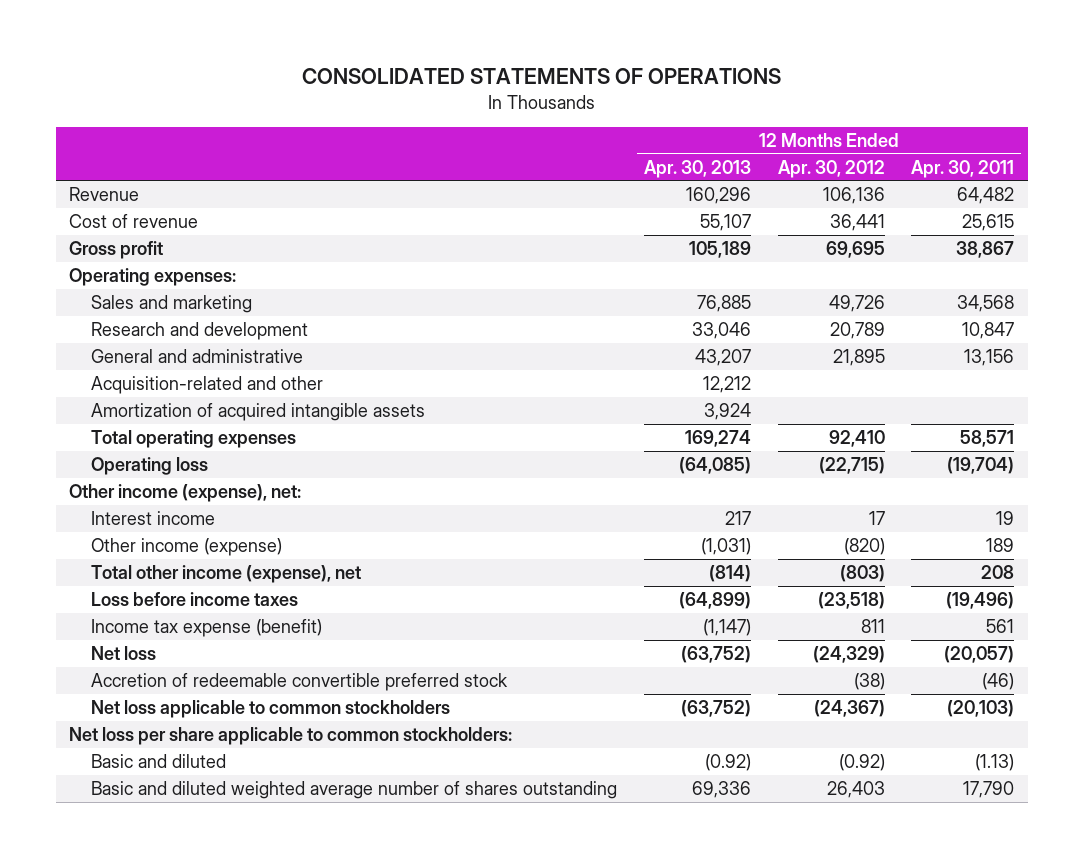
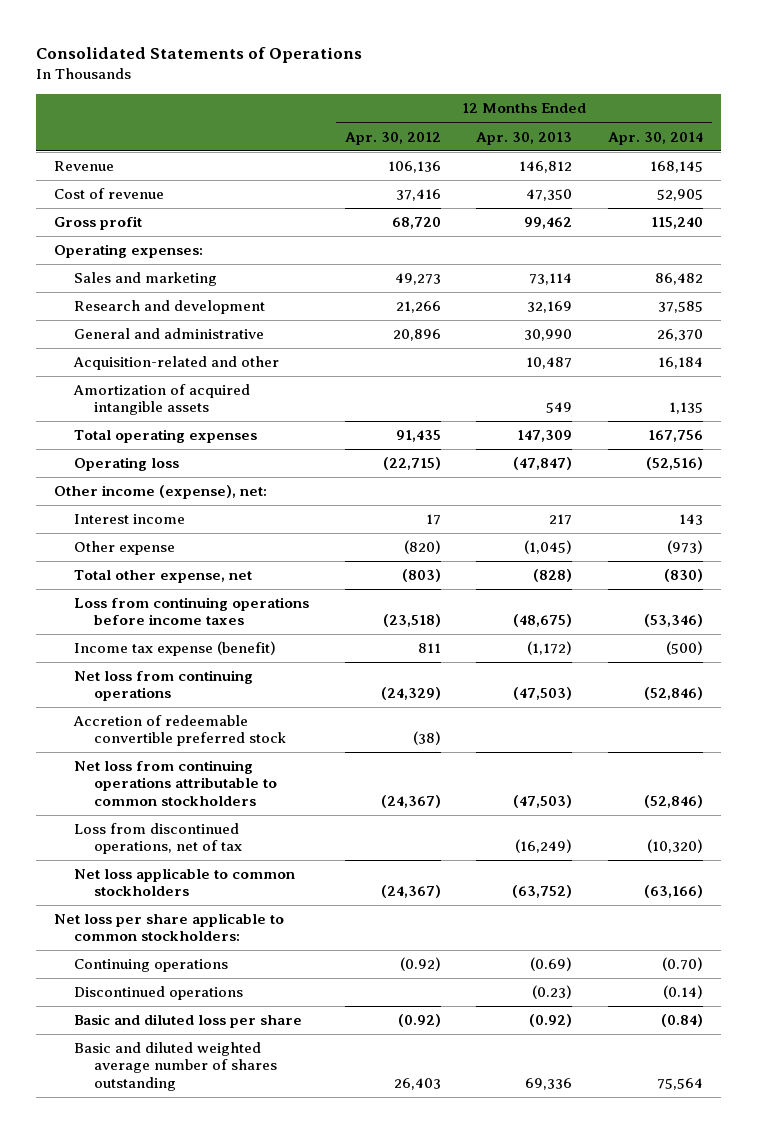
- CONSOLIDATED STATEMENTS OF OPERATIONS
+ Consolidated Statements of Operations
- | 12 Months Ended Apr. 30, 2013 | 12 Months Ended Apr. 30, 2012 | 12 Months Ended Apr. 30, 2011
+ | 12 Months Ended Apr. 30, 2012 | 12 Months Ended Apr. 30, 2013 | 12 Months Ended Apr. 30, 2014
- Revenue | 160,296 | 106,136 | 64,482
- Cost of revenue | 55,107 | 36,441 | 25,615
- Gross profit | 105,189 | 69,695 | 38,867
+ Revenue | 106,136 | 146,812 | 168,145
+ Cost of revenue | 37,416 | 47,350 | 52,905
+ Gross profit | 68,720 | 99,462 | 115,240
- Sales and marketing | 76,885 | 49,726 | 34,568
- Research and development | 33,046 | 20,789 | 10,847
- General and administrative | 43,207 | 21,895 | 13,156
- Acquisition-related and other | 12,212 | |
- Amortization of acquired intangible assets | 3,924 | |
- Total operating expenses | 169,274 | 92,410 | 58,571
- Operating loss | (64,085) | (22,715) | (19,704)
+ Sales and marketing | 49,273 | 73,114 | 86,482
+ Research and development | 21,266 | 32,169 | 37,585
+ General and administrative | 20,896 | 30,990 | 26,370
+ Acquisition-related and other | | 10,487 | 16,184
+ Amortization of acquired intangible assets | | 549 | 1,135
+ Total operating expenses | 91,435 | 147,309 | 167,756
+ Operating loss | (22,715) | (47,847) | (52,516)
- Other income (expense) | (1,031) | (820) | 189
- Total other income (expense), net | (814) | (803) | 208
- Loss before income taxes | (64,899) | (23,518) | (19,496)
- Income tax expense (benefit) | (1,147) | 811 | 561
- Net loss | (63,752) | (24,329) | (20,057)
+ Other expense | (820) | (1,045) | (973)
+ Total other expense, net | (803) | (828) | (830)
+ Loss from continuing operations before income taxes | (23,518) | (48,675) | (53,346)
+ Income tax expense (benefit) | 811 | (1,172) | (500)
+ Net loss from continuing operations | (24,329) | (47,503) | (52,846)
+ Net loss from continuing operations attributable to common stockholders | (24,367) | (47,503) | (52,846)
+ Loss from discontinued operations, net of tax | | (16,249) | (10,320)
- Basic and diluted | (0.92) | (0.92) | (1.13)
+ Continuing operations | (0.92) | (0.69) | (0.70)
+ Discontinued operations | | (0.23) | (0.14)
+ Basic and diluted loss per share | (0.92) | (0.92) | (0.84)

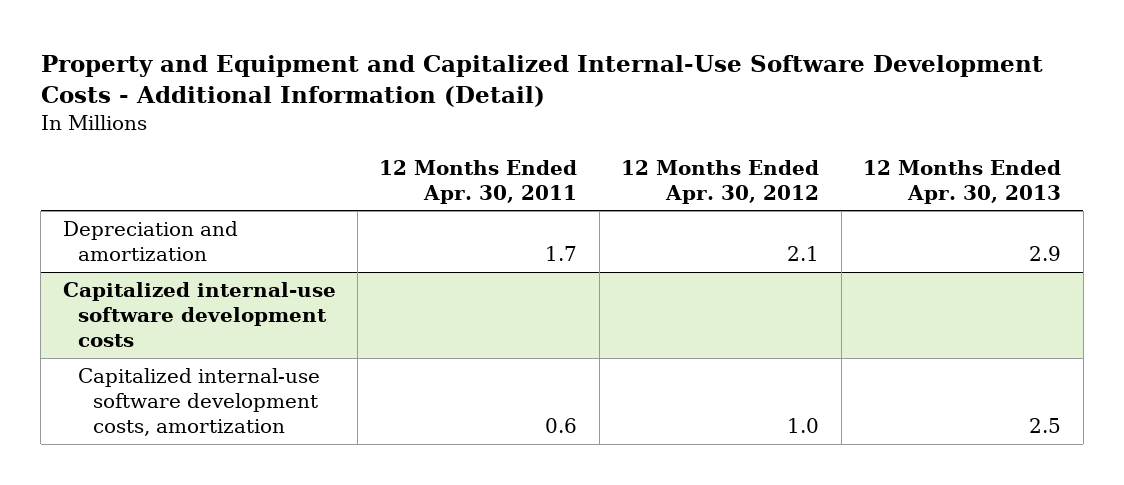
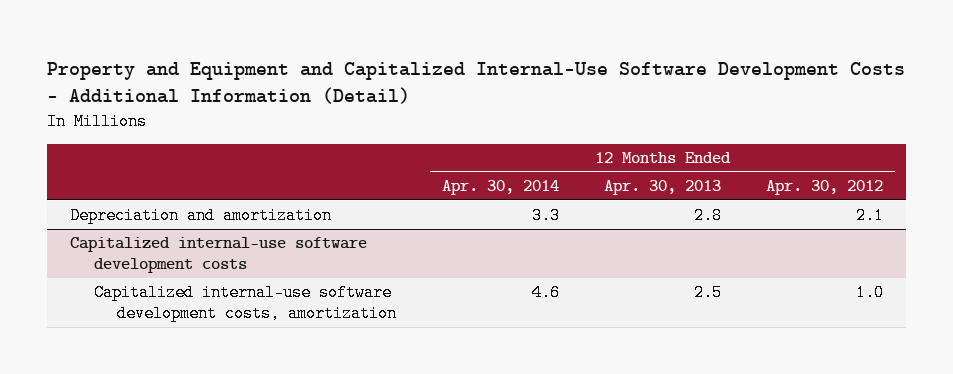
- | 12 Months Ended Apr. 30, 2011 | 12 Months Ended Apr. 30, 2012 | 12 Months Ended Apr. 30, 2013
+ | 12 Months Ended Apr. 30, 2014 | 12 Months Ended Apr. 30, 2013 | 12 Months Ended Apr. 30, 2012
- Depreciation and amortization | 1.7 | 2.1 | 2.9
+ Depreciation and amortization | 3.3 | 2.8 | 2.1

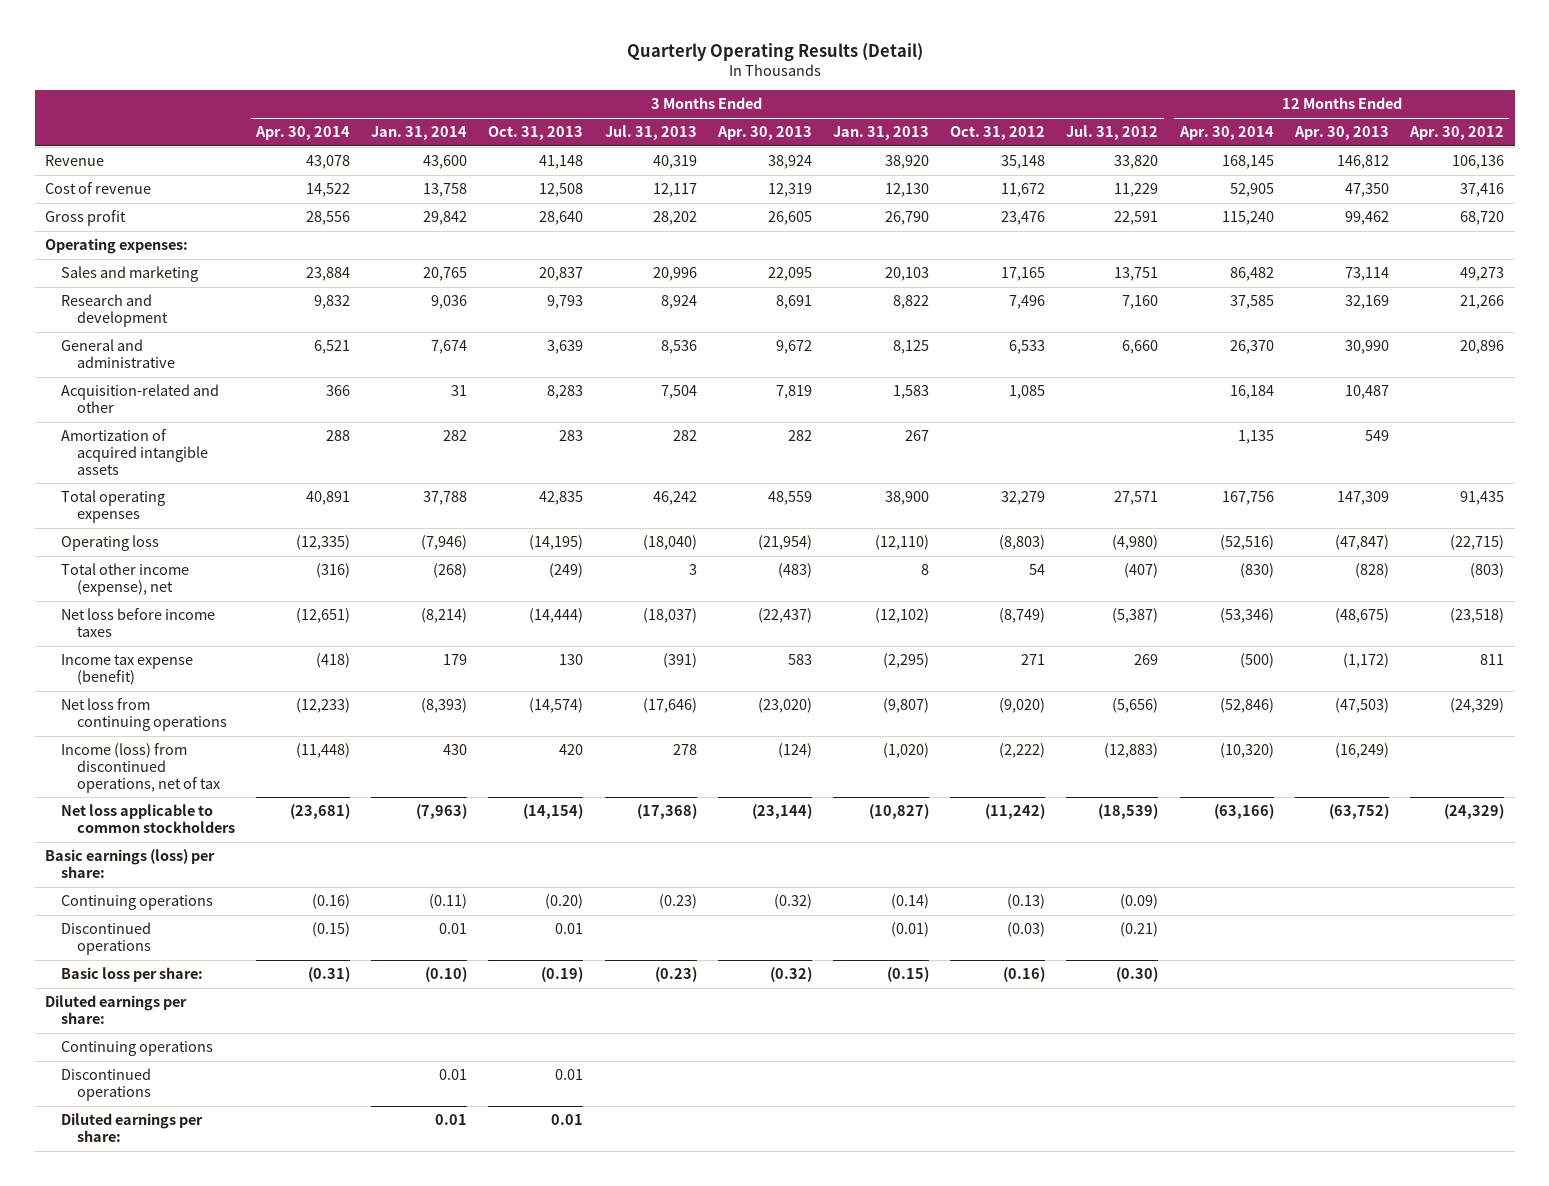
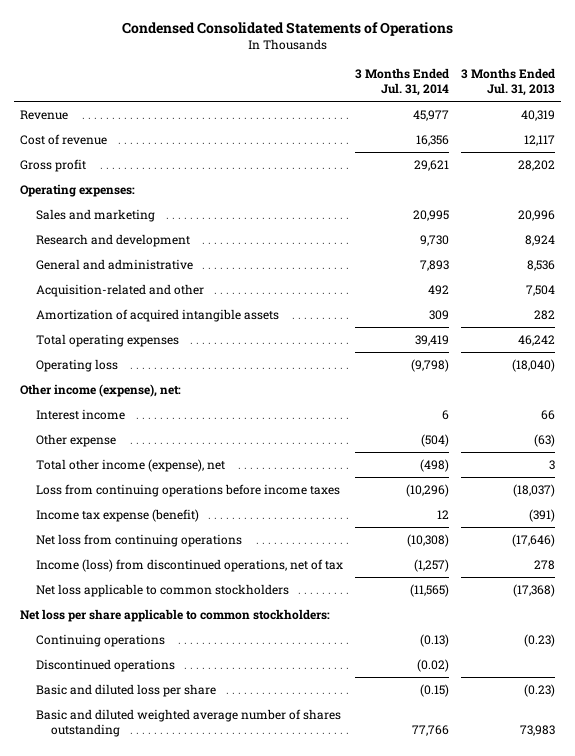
- Quarterly Operating Results (Detail)
+ Condensed Consolidated Statements of Operations
- | 3 Months Ended Apr. 30, 2014 | 3 Months Ended Jan. 31, 2014 | 3 Months Ended Oct. 31, 2013 | 3 Months Ended Jul. 31, 2013 | 3 Months Ended Apr. 30, 2013 | 3 Months Ended Jan. 31, 2013 | 3 Months Ended Oct. 31, 2012 | 3 Months Ended Jul. 31, 2012 | 12 Months Ended Apr. 30, 2014 | 12 Months Ended Apr. 30, 2013 | 12 Months Ended Apr. 30, 2012
+ | 3 Months Ended Jul. 31, 2014 | 3 Months Ended Jul. 31, 2013
+ Other income (expense), net:
+ Interest income | 6 | 66
+ Other expense | (504) | (63)
- Net loss before income taxes | (12,651) | (8,214) | (14,444) | (18,037) | (22,437) | (12,102) | (8,749) | (5,387) | (53,346) | (48,675) | (23,518)
+ Loss from continuing operations before income taxes | (10,296) | (18,037)
- Basic earnings (loss) per share:
+ Net loss per share applicable to common stockholders:
- Basic loss per share: | (0.31) | (0.10) | (0.19) | (0.23) | (0.32) | (0.15) | (0.16) | (0.30) | | |
- Diluted earnings per share:
- Continuing operations
- Discontinued operations | | 0.01 | 0.01 | | | | | | | |
- Diluted earnings per share: | | 0.01 | 0.01 | | | | | | | |
+ Basic and diluted loss per share | (0.15) | (0.23)
+ Basic and diluted weighted average number of shares outstanding | 77,766 | 73,983

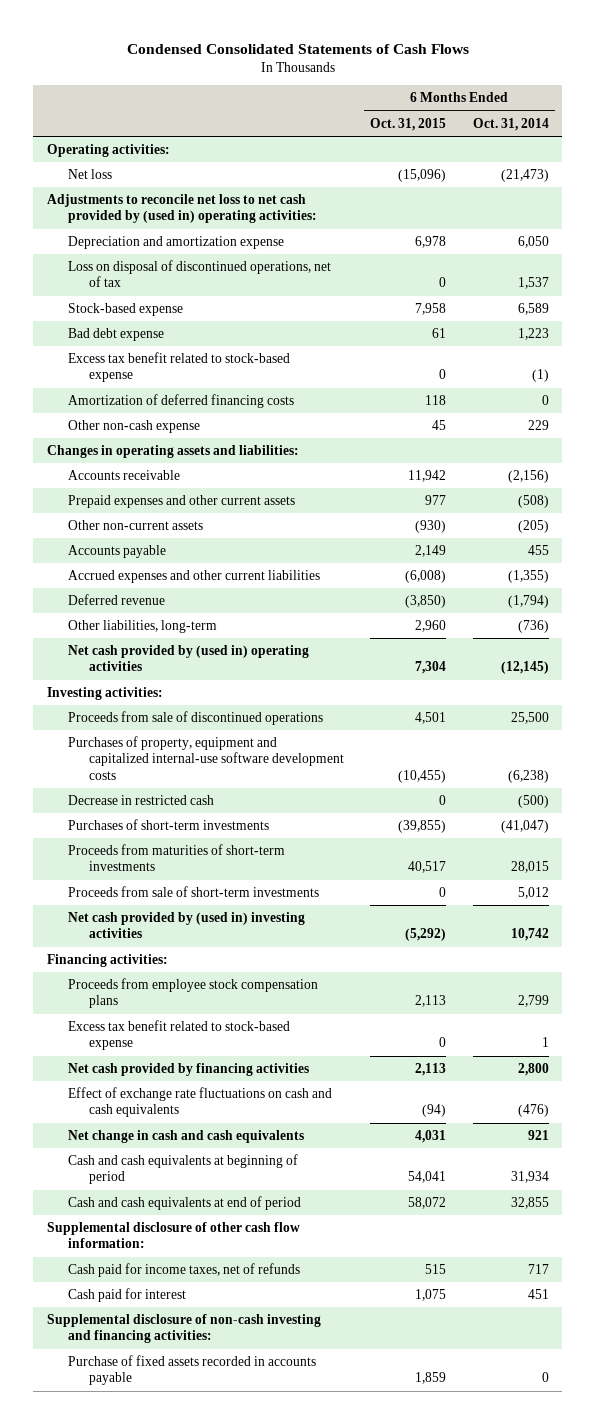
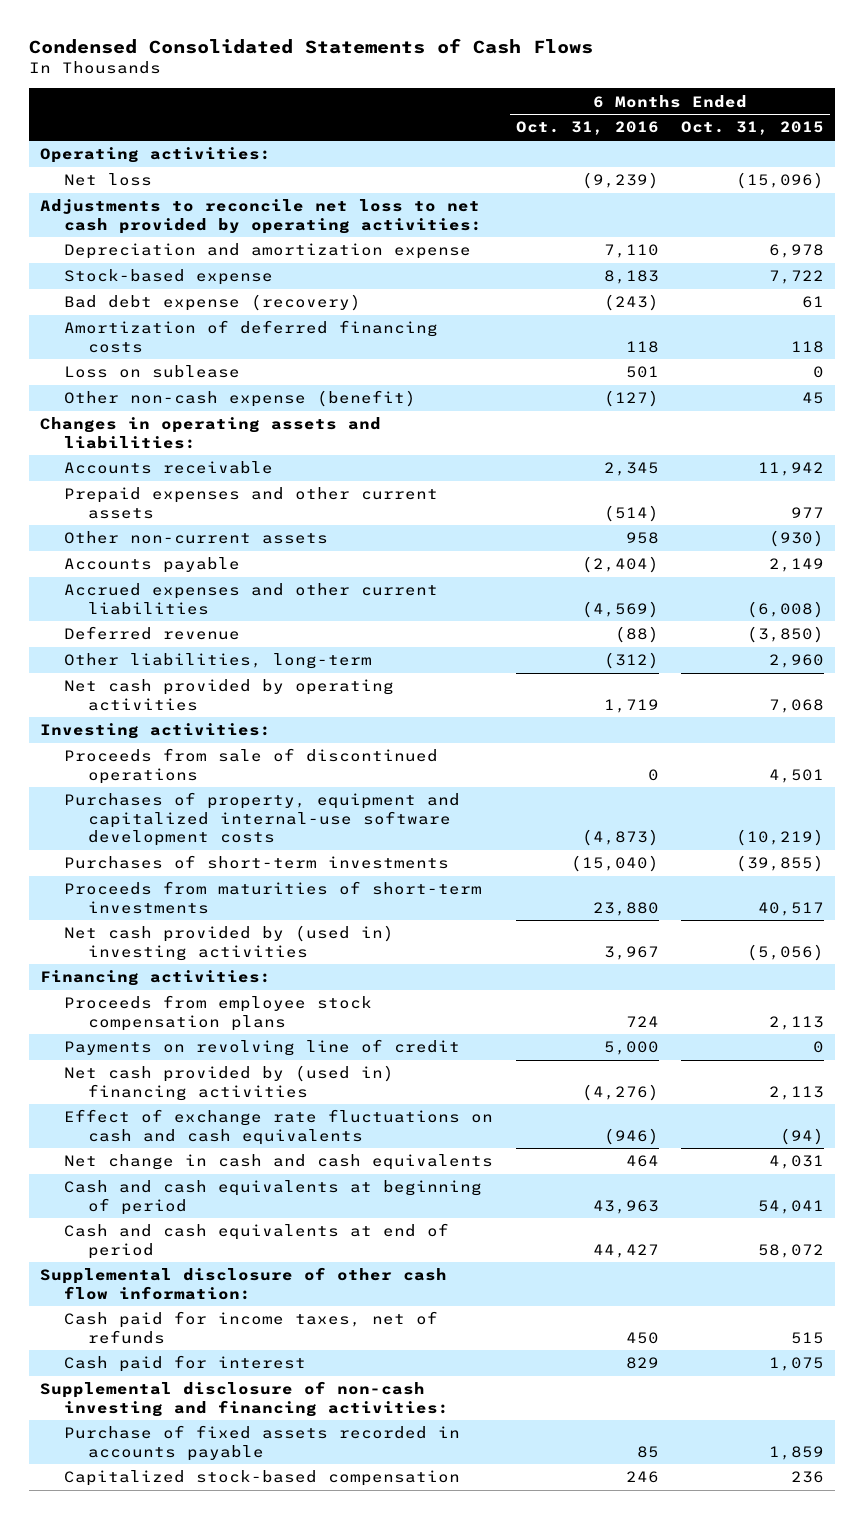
- | 6 Months Ended Oct. 31, 2015 | 6 Months Ended Oct. 31, 2014
+ | 6 Months Ended Oct. 31, 2016 | 6 Months Ended Oct. 31, 2015
- Adjustments to reconcile net loss to net cash provided by (used in) operating activities:
+ Adjustments to reconcile net loss to net cash provided by operating activities:
- Loss on disposal of discontinued operations, net of tax | 0 | 1,537
- Stock-based expense | 7,958 | 6,589
- Bad debt expense | 61 | 1,223
- Excess tax benefit related to stock-based expense | 0 | (1)
+ Stock-based expense | 8,183 | 7,722
+ Bad debt expense (recovery) | (243) | 61
- Other non-cash expense | 45 | 229
+ Loss on sublease | 501 | 0
+ Other non-cash expense (benefit) | (127) | 45
- Net cash provided by (used in) operating activities | 7,304 | (12,145)
+ Net cash provided by operating activities | 1,719 | 7,068
- Purchases of property, equipment and capitalized internal-use software development costs | (10,455) | (6,238)
- Decrease in restricted cash | 0 | (500)
+ Purchases of property, equipment and capitalized internal-use software development costs | (4,873) | (10,219)
- Proceeds from sale of short-term investments | 0 | 5,012
- Net cash provided by (used in) investing activities | (5,292) | 10,742
+ Net cash provided by (used in) investing activities | 3,967 | (5,056)
- Excess tax benefit related to stock-based expense | 0 | 1
- Net cash provided by financing activities | 2,113 | 2,800
+ Payments on revolving line of credit | 5,000 | 0
+ Net cash provided by (used in) financing activities | (4,276) | 2,113
+ Capitalized stock-based compensation | 246 | 236

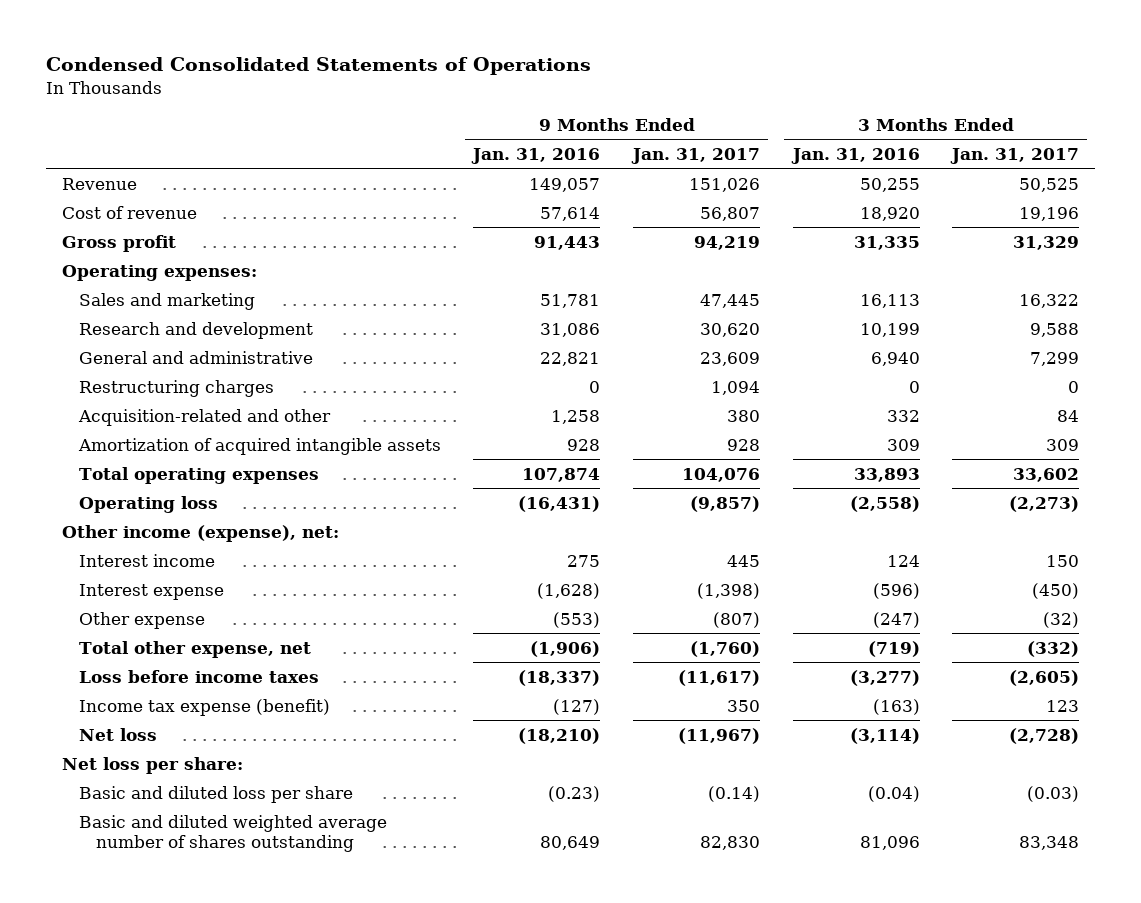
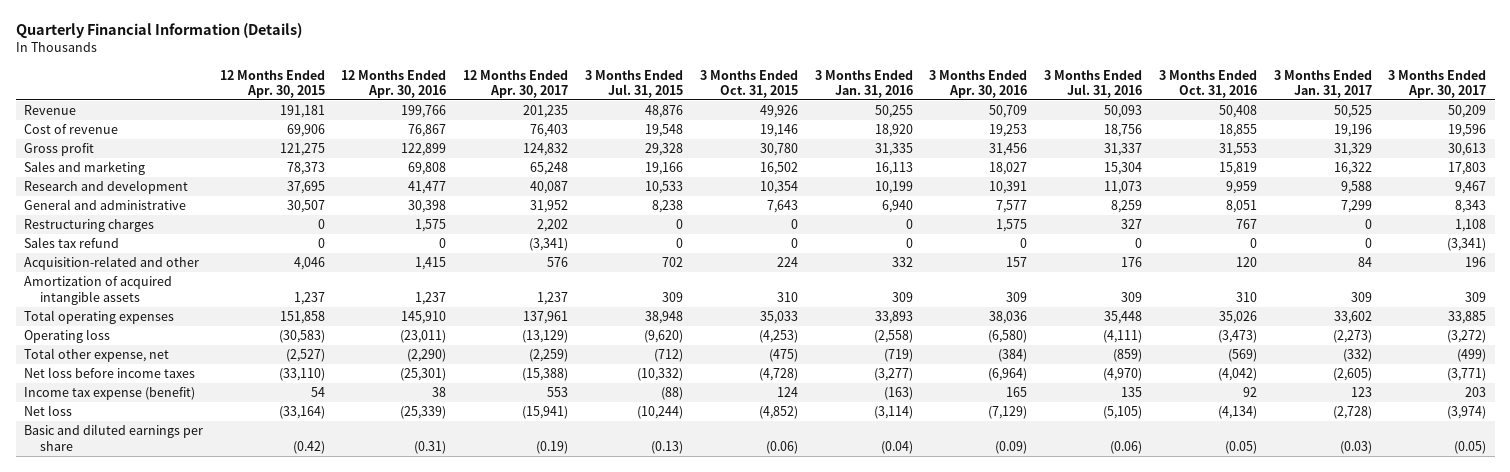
- Condensed Consolidated Statements of Operations
+ Quarterly Financial Information (Details)
- | 9 Months Ended Jan. 31, 2016 | 9 Months Ended Jan. 31, 2017 | 3 Months Ended Jan. 31, 2016 | 3 Months Ended Jan. 31, 2017
+ | 12 Months Ended Apr. 30, 2015 | 12 Months Ended Apr. 30, 2016 | 12 Months Ended Apr. 30, 2017 | 3 Months Ended Jul. 31, 2015 | 3 Months Ended Oct. 31, 2015 | 3 Months Ended Jan. 31, 2016 | 3 Months Ended Apr. 30, 2016 | 3 Months Ended Jul. 31, 2016 | 3 Months Ended Oct. 31, 2016 | 3 Months Ended Jan. 31, 2017 | 3 Months Ended Apr. 30, 2017
- Operating expenses:
+ Sales tax refund | 0 | 0 | (3,341) | 0 | 0 | 0 | 0 | 0 | 0 | 0 | (3,341)
- Other income (expense), net:
- Interest income | 275 | 445 | 124 | 150
- Interest expense | (1,628) | (1,398) | (596) | (450)
- Other expense | (553) | (807) | (247) | (32)
- Loss before income taxes | (18,337) | (11,617) | (3,277) | (2,605)
+ Net loss before income taxes | (33,110) | (25,301) | (15,388) | (10,332) | (4,728) | (3,277) | (6,964) | (4,970) | (4,042) | (2,605) | (3,771)
- Net loss per share:
- Basic and diluted loss per share | (0.23) | (0.14) | (0.04) | (0.03)
- Basic and diluted weighted average number of shares outstanding | 80,649 | 82,830 | 81,096 | 83,348
+ Basic and diluted earnings per share | (0.42) | (0.31) | (0.19) | (0.13) | (0.06) | (0.04) | (0.09) | (0.06) | (0.05) | (0.03) | (0.05)

